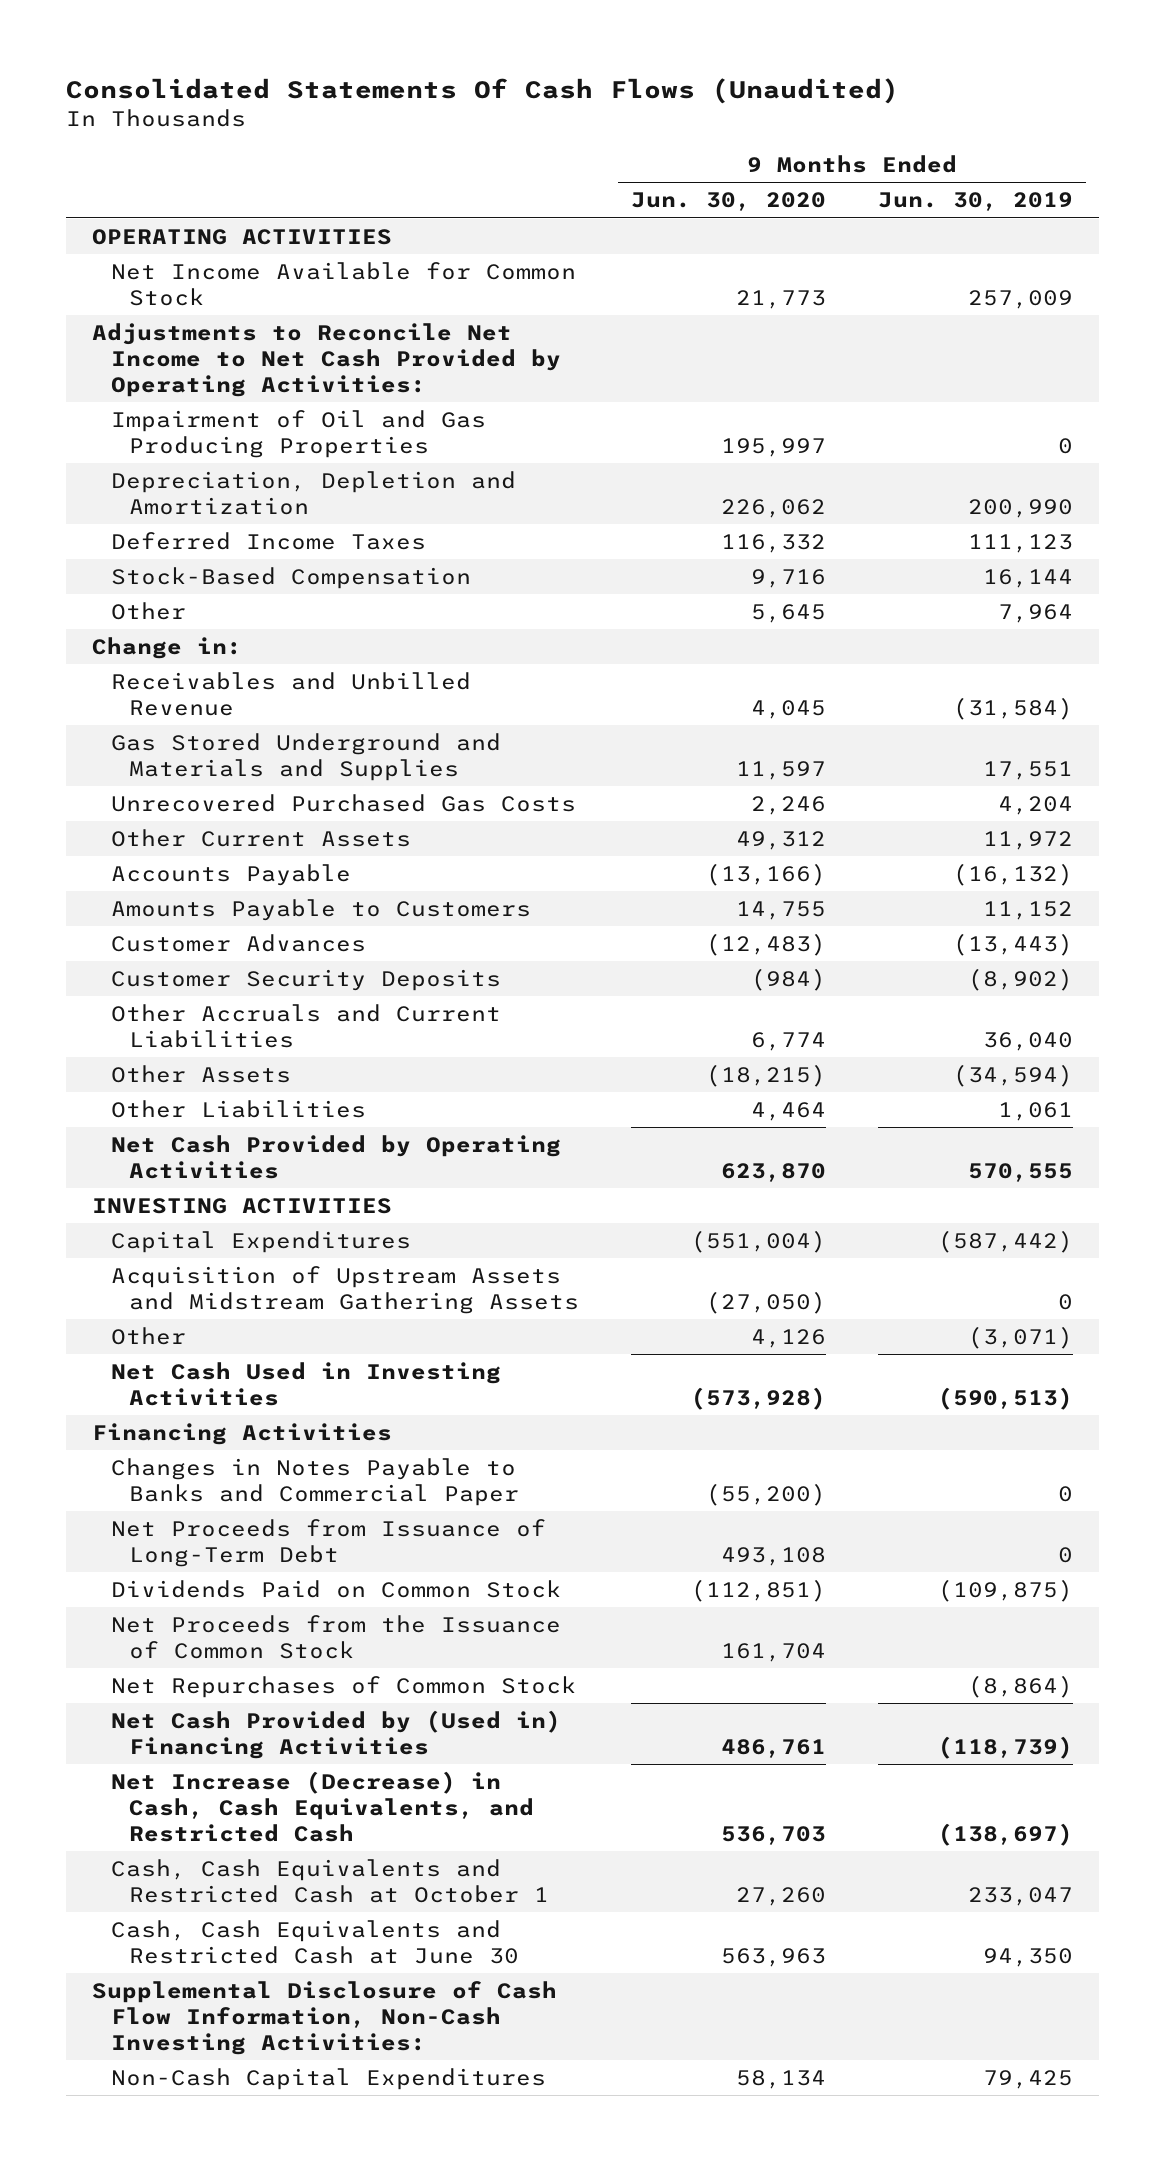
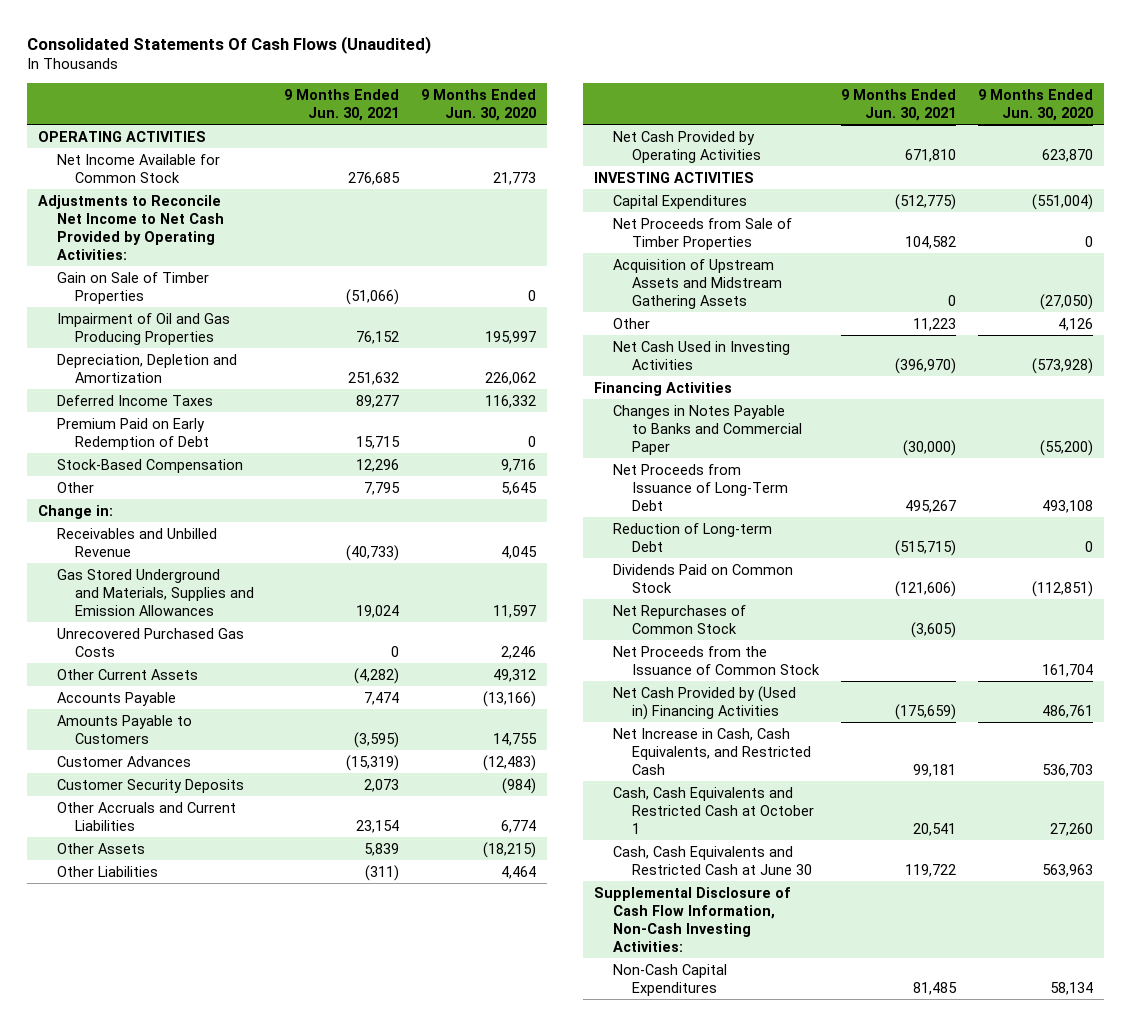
- | 9 Months Ended Jun. 30, 2020 | 9 Months Ended Jun. 30, 2019
+ | 9 Months Ended Jun. 30, 2021 | 9 Months Ended Jun. 30, 2020
+ Gain on Sale of Timber Properties | (51,066) | 0
+ Premium Paid on Early Redemption of Debt | 15,715 | 0
- Gas Stored Underground and Materials and Supplies | 11,597 | 17,551
+ Gas Stored Underground and Materials, Supplies and Emission Allowances | 19,024 | 11,597
+ Net Proceeds from Sale of Timber Properties | 104,582 | 0
+ Reduction of Long-term Debt | (515,715) | 0
moved down: Net Proceeds from the Issuance of Common Stock | | 161,704
- Net Increase (Decrease) in Cash, Cash Equivalents, and Restricted Cash | 536,703 | (138,697)
+ Net Increase in Cash, Cash Equivalents, and Restricted Cash | 99,181 | 536,703

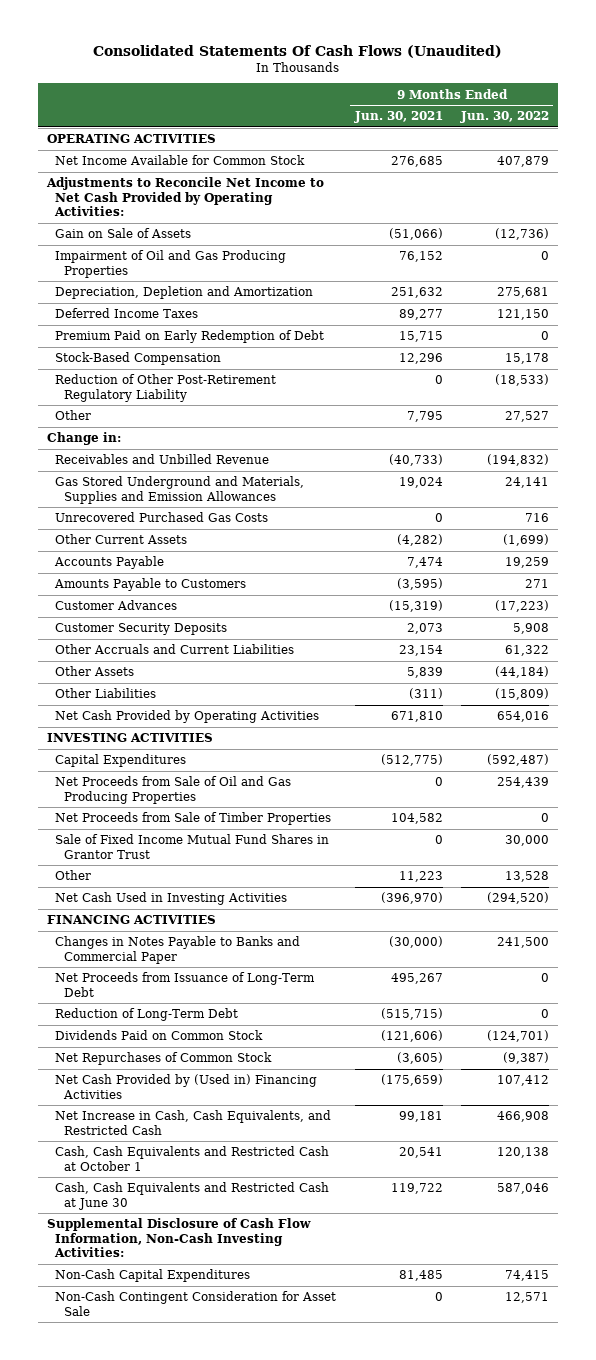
- | 9 Months Ended Jun. 30, 2021 | 9 Months Ended Jun. 30, 2020
+ | 9 Months Ended Jun. 30, 2021 | 9 Months Ended Jun. 30, 2022
- Gain on Sale of Timber Properties | (51,066) | 0
+ Gain on Sale of Assets | (51,066) | (12,736)
+ Reduction of Other Post-Retirement Regulatory Liability | 0 | (18,533)
+ Net Proceeds from Sale of Oil and Gas Producing Properties | 0 | 254,439
- Acquisition of Upstream Assets and Midstream Gathering Assets | 0 | (27,050)
+ Sale of Fixed Income Mutual Fund Shares in Grantor Trust | 0 | 30,000
- Financing Activities
+ FINANCING ACTIVITIES
- Reduction of Long-term Debt | (515,715) | 0
+ Reduction of Long-Term Debt | (515,715) | 0
- Net Proceeds from the Issuance of Common Stock | | 161,704
+ Non-Cash Contingent Consideration for Asset Sale | 0 | 12,571

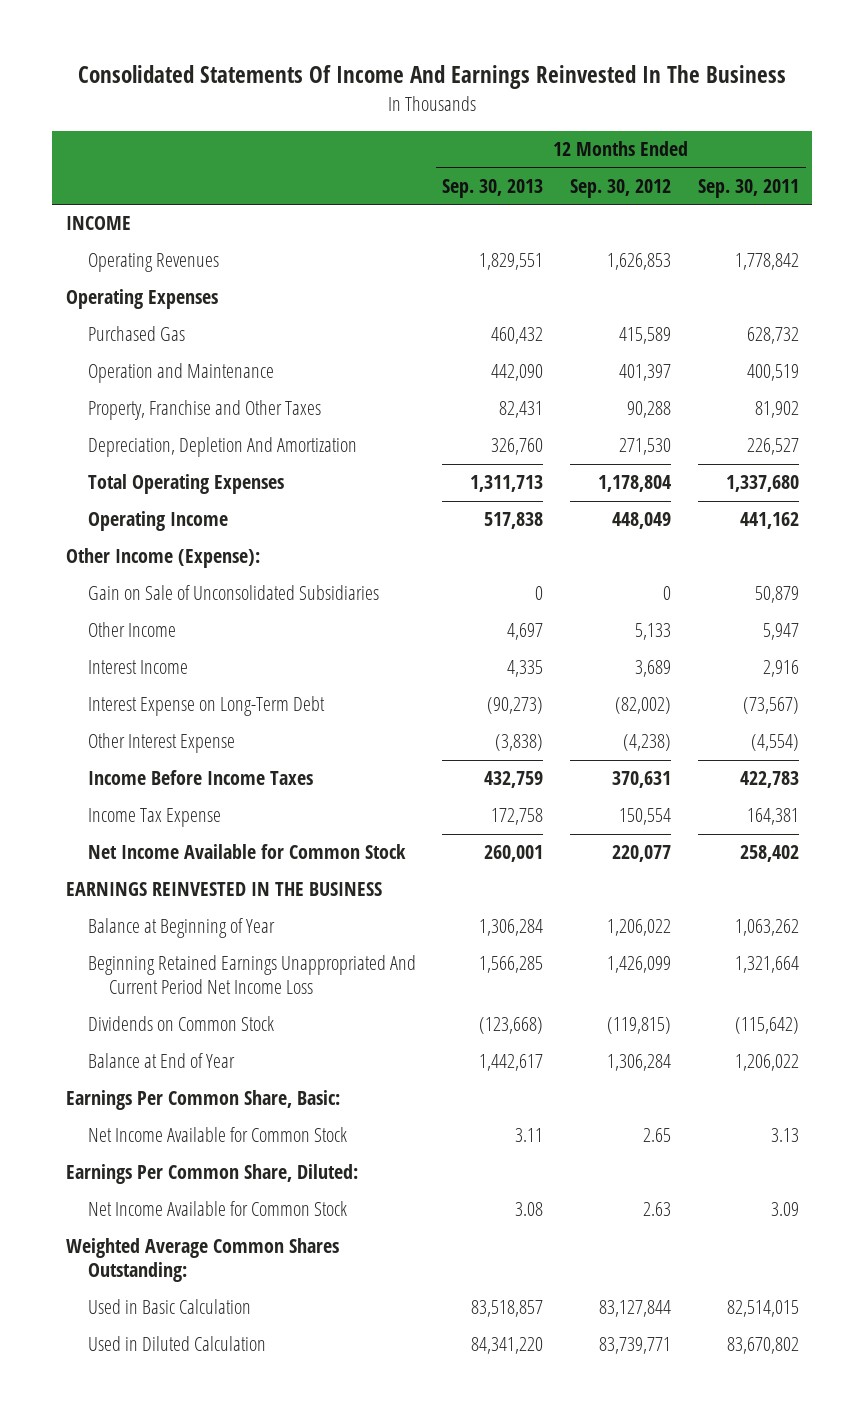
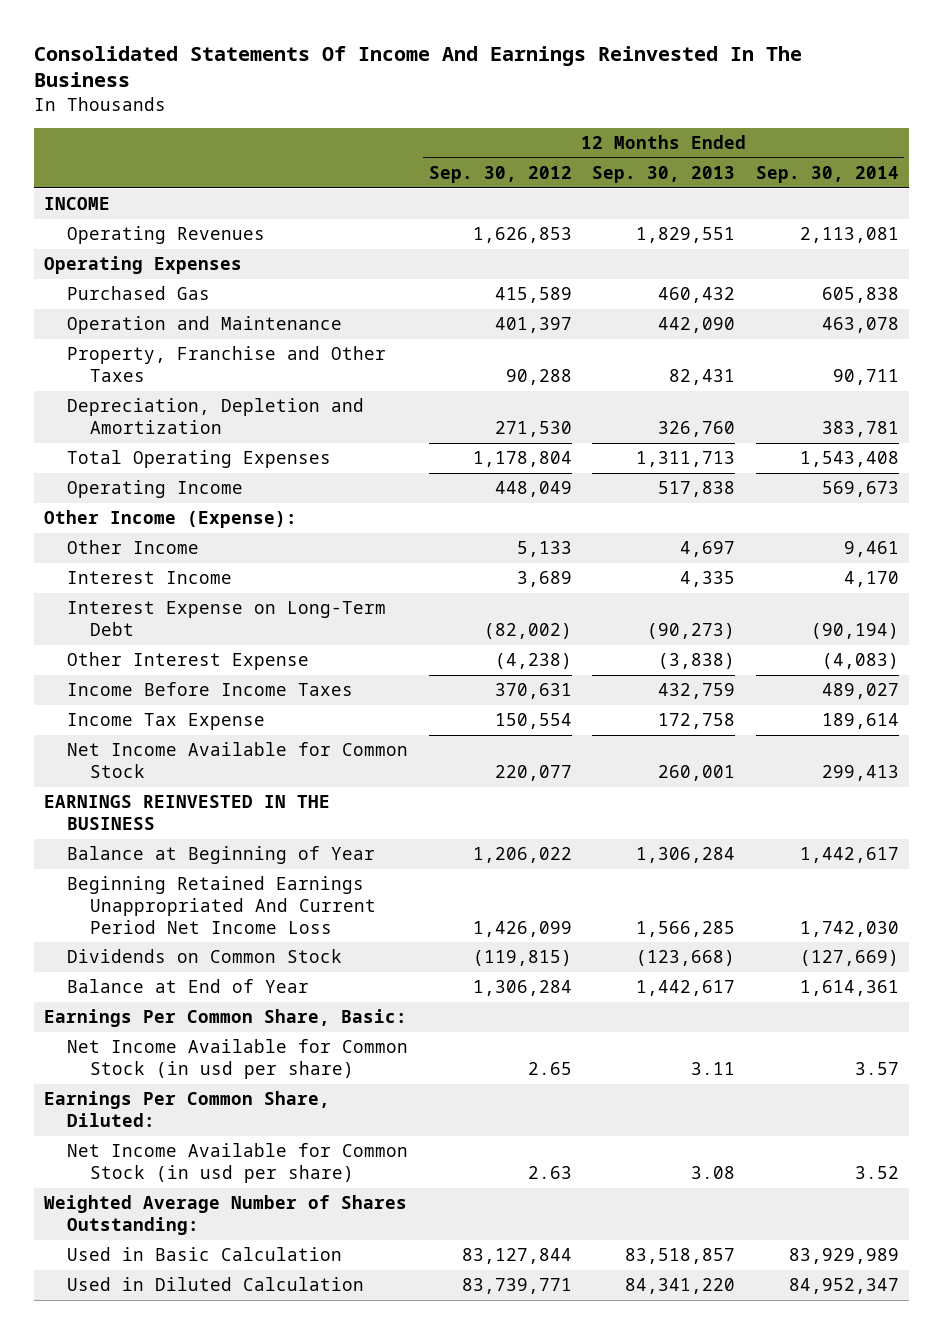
- | 12 Months Ended Sep. 30, 2013 | 12 Months Ended Sep. 30, 2012 | 12 Months Ended Sep. 30, 2011
+ | 12 Months Ended Sep. 30, 2012 | 12 Months Ended Sep. 30, 2013 | 12 Months Ended Sep. 30, 2014
- Depreciation, Depletion And Amortization | 326,760 | 271,530 | 226,527
+ Depreciation, Depletion and Amortization | 271,530 | 326,760 | 383,781
- Gain on Sale of Unconsolidated Subsidiaries | 0 | 0 | 50,879
- Net Income Available for Common Stock | 3.11 | 2.65 | 3.13
+ Net Income Available for Common Stock (in usd per share) | 2.65 | 3.11 | 3.57
- Net Income Available for Common Stock | 3.08 | 2.63 | 3.09
- Weighted Average Common Shares Outstanding:
+ Net Income Available for Common Stock (in usd per share) | 2.63 | 3.08 | 3.52
+ Weighted Average Number of Shares Outstanding:

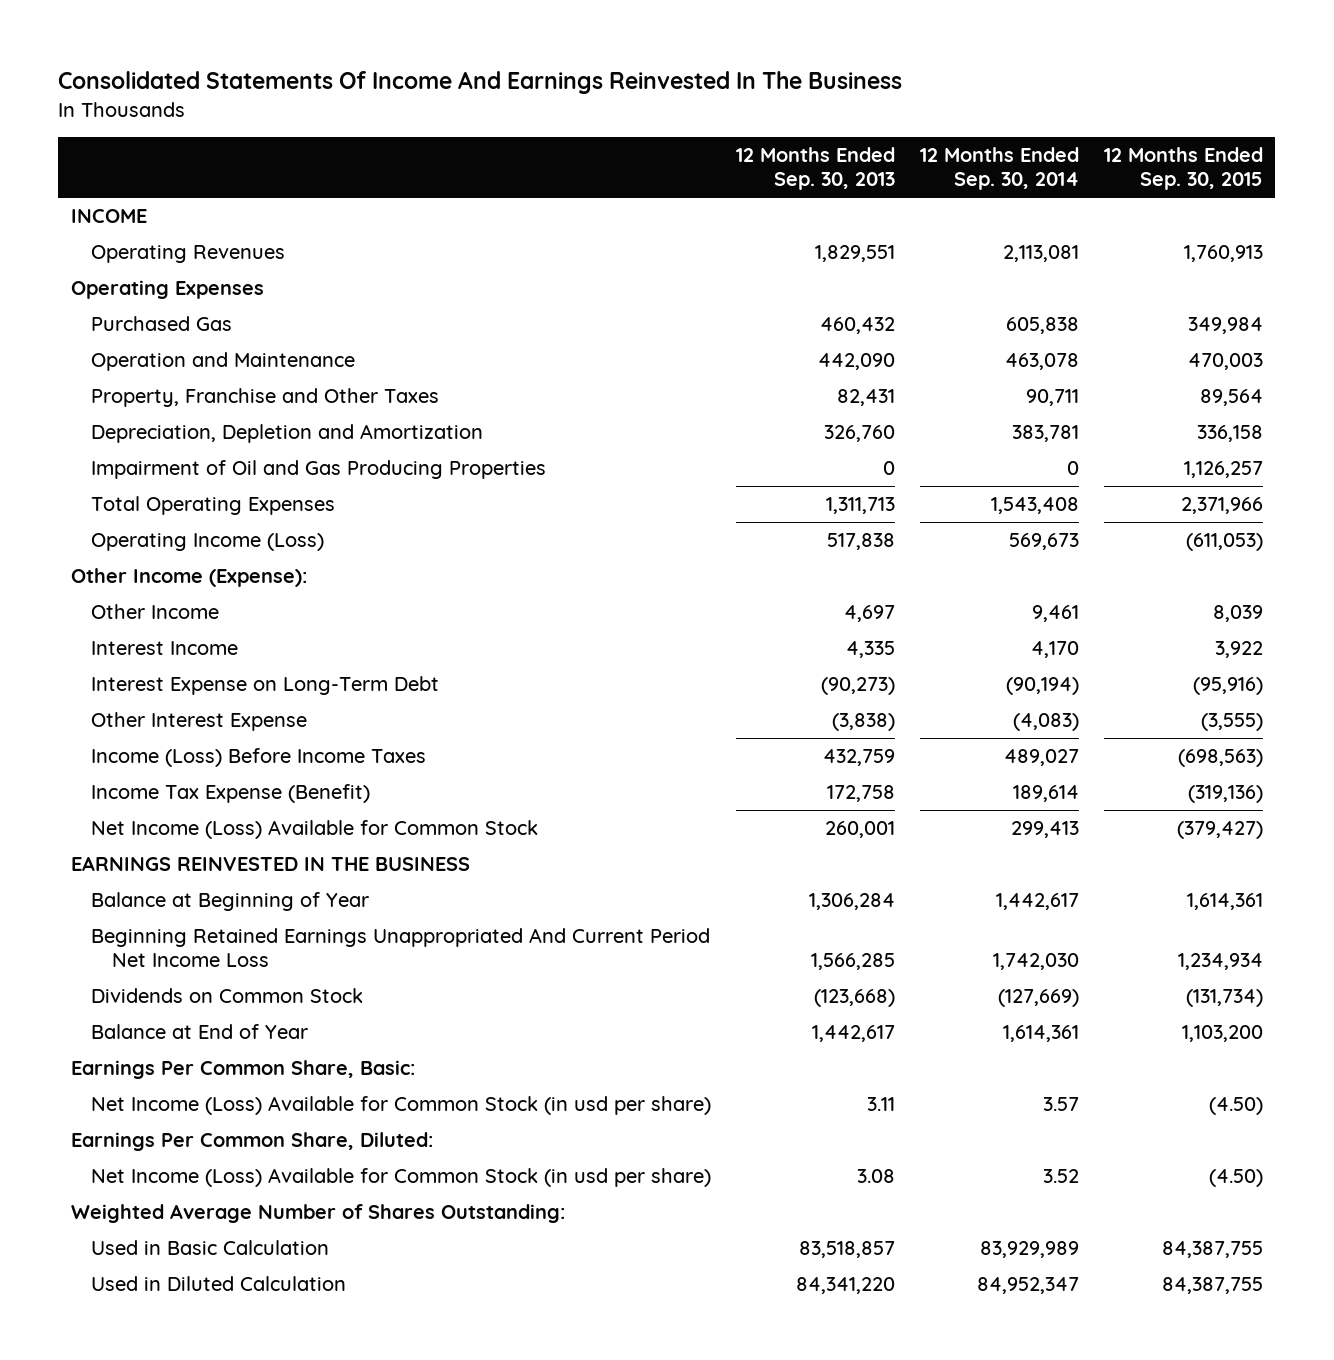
- | 12 Months Ended Sep. 30, 2012 | 12 Months Ended Sep. 30, 2013 | 12 Months Ended Sep. 30, 2014
+ | 12 Months Ended Sep. 30, 2013 | 12 Months Ended Sep. 30, 2014 | 12 Months Ended Sep. 30, 2015
+ Impairment of Oil and Gas Producing Properties | 0 | 0 | 1,126,257
- Operating Income | 448,049 | 517,838 | 569,673
+ Operating Income (Loss) | 517,838 | 569,673 | (611,053)
- Income Before Income Taxes | 370,631 | 432,759 | 489,027
- Income Tax Expense | 150,554 | 172,758 | 189,614
- Net Income Available for Common Stock | 220,077 | 260,001 | 299,413
+ Income (Loss) Before Income Taxes | 432,759 | 489,027 | (698,563)
+ Income Tax Expense (Benefit) | 172,758 | 189,614 | (319,136)
+ Net Income (Loss) Available for Common Stock | 260,001 | 299,413 | (379,427)
- Net Income Available for Common Stock (in usd per share) | 2.65 | 3.11 | 3.57
+ Net Income (Loss) Available for Common Stock (in usd per share) | 3.11 | 3.57 | (4.50)
- Net Income Available for Common Stock (in usd per share) | 2.63 | 3.08 | 3.52
+ Net Income (Loss) Available for Common Stock (in usd per share) | 3.08 | 3.52 | (4.50)

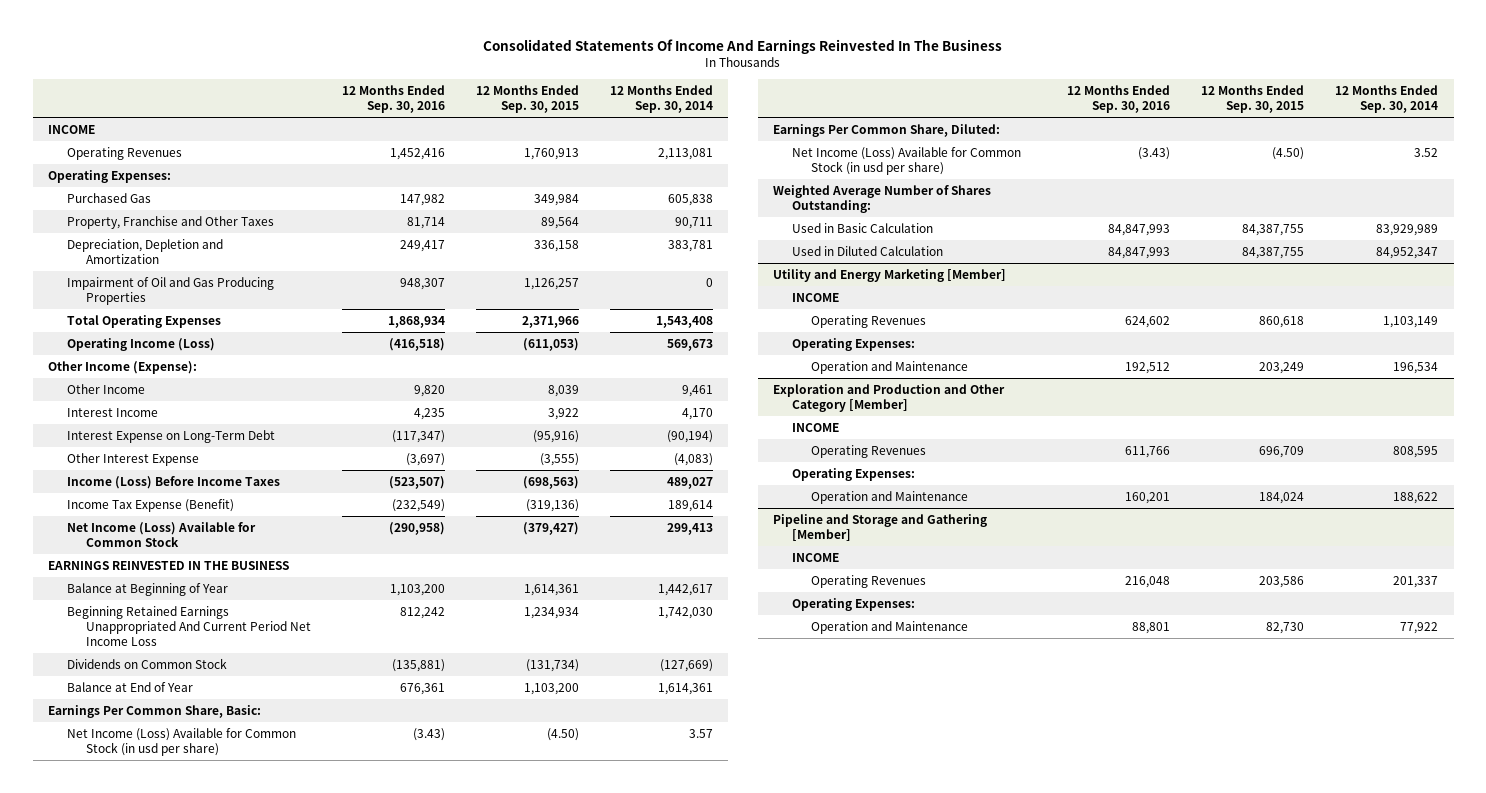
- | 12 Months Ended Sep. 30, 2013 | 12 Months Ended Sep. 30, 2014 | 12 Months Ended Sep. 30, 2015
+ | 12 Months Ended Sep. 30, 2016 | 12 Months Ended Sep. 30, 2015 | 12 Months Ended Sep. 30, 2014
- Operating Expenses
+ Operating Expenses:
- Operation and Maintenance | 442,090 | 463,078 | 470,003
+ Utility and Energy Marketing [Member]
+ INCOME
+ Operating Revenues | 624,602 | 860,618 | 1,103,149
+ Operating Expenses:
+ Operation and Maintenance | 192,512 | 203,249 | 196,534
+ Exploration and Production and Other Category [Member]
+ INCOME
+ Operating Revenues | 611,766 | 696,709 | 808,595
+ Operating Expenses:
+ Operation and Maintenance | 160,201 | 184,024 | 188,622
+ Pipeline and Storage and Gathering [Member]
+ INCOME
+ Operating Revenues | 216,048 | 203,586 | 201,337
+ Operating Expenses:
+ Operation and Maintenance | 88,801 | 82,730 | 77,922

